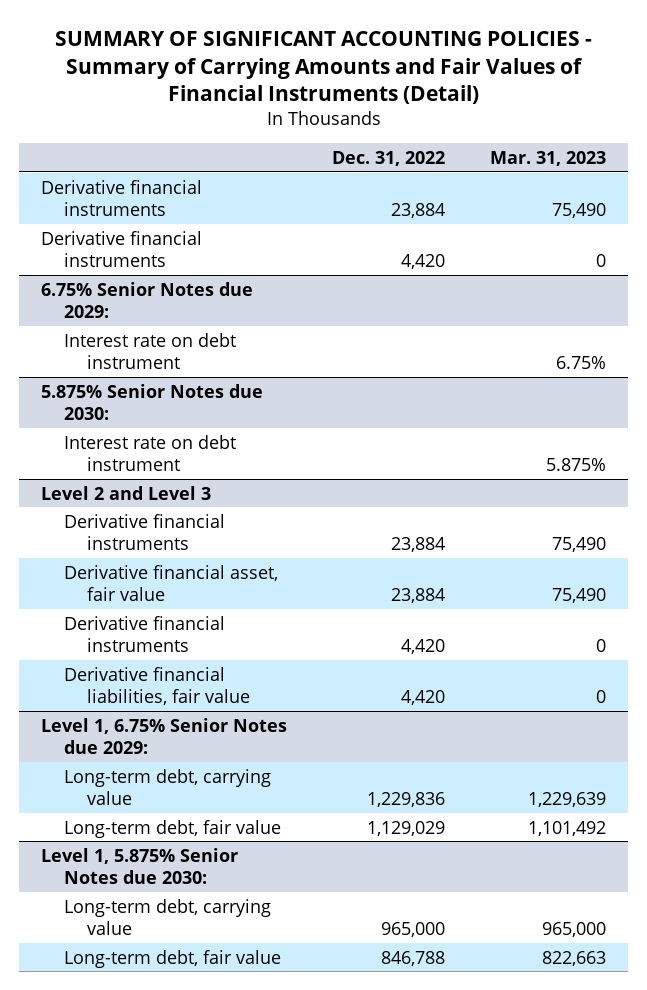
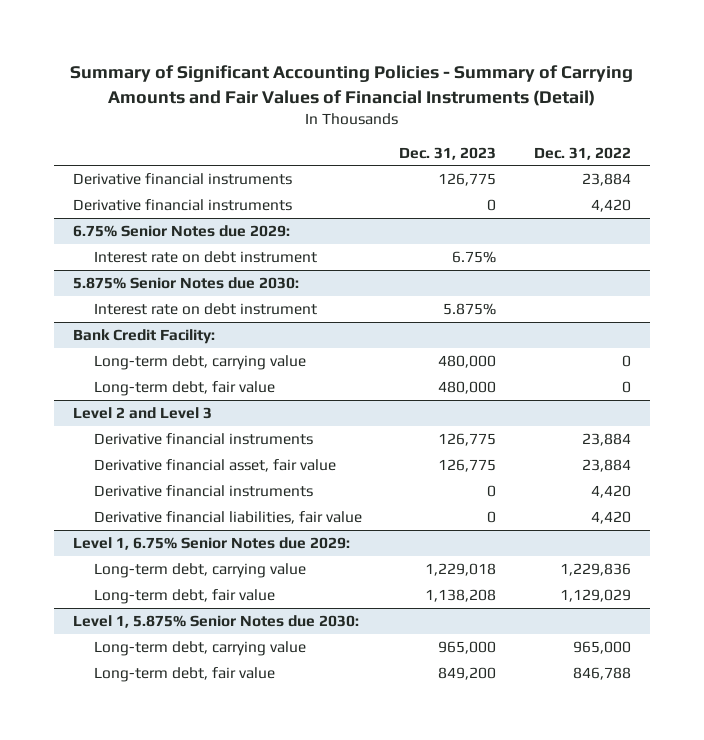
- SUMMARY OF SIGNIFICANT ACCOUNTING POLICIES - Summary of Carrying Amounts and Fair Values of Financial Instruments (Detail)
+ Summary of Significant Accounting Policies - Summary of Carrying Amounts and Fair Values of Financial Instruments (Detail)
- | Dec. 31, 2022 | Mar. 31, 2023
+ | Dec. 31, 2023 | Dec. 31, 2022
+ Bank Credit Facility:
+ Long-term debt, carrying value | 480,000 | 0
+ Long-term debt, fair value | 480,000 | 0

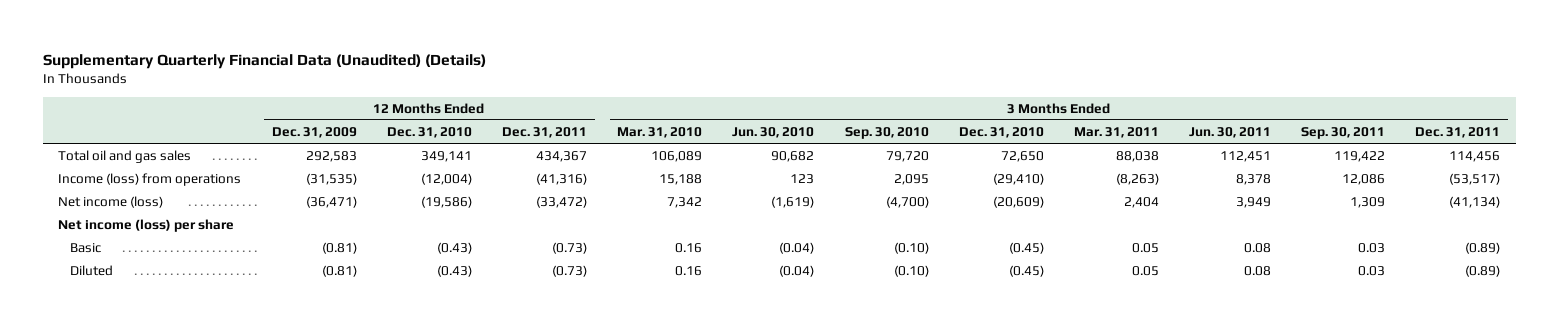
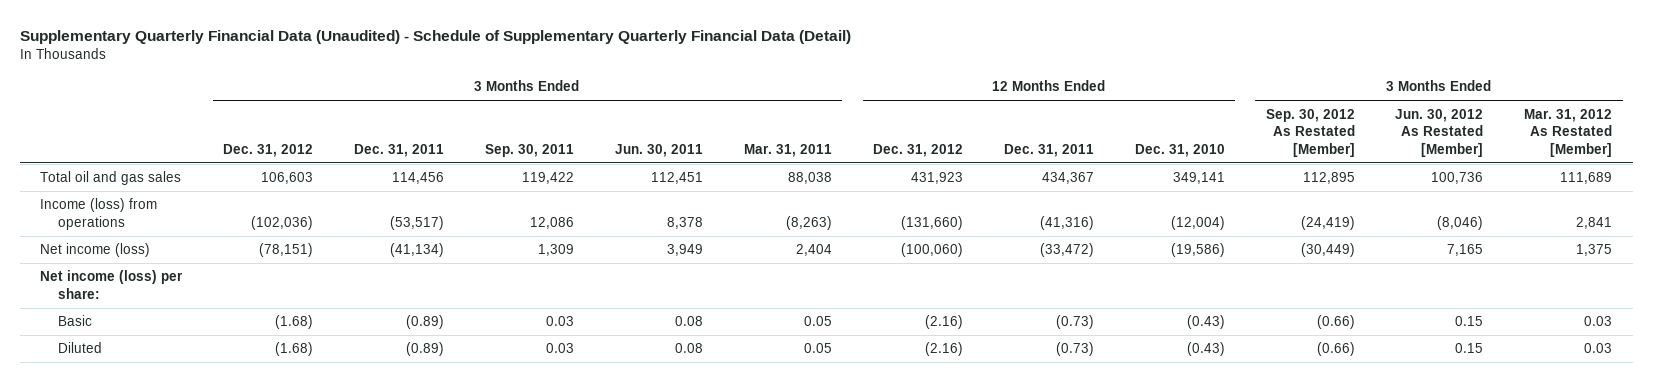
- Supplementary Quarterly Financial Data (Unaudited) (Details)
+ Supplementary Quarterly Financial Data (Unaudited) - Schedule of Supplementary Quarterly Financial Data (Detail)
- | 12 Months Ended Dec. 31, 2009 | 12 Months Ended Dec. 31, 2010 | 12 Months Ended Dec. 31, 2011 | 3 Months Ended Mar. 31, 2010 | 3 Months Ended Jun. 30, 2010 | 3 Months Ended Sep. 30, 2010 | 3 Months Ended Dec. 31, 2010 | 3 Months Ended Mar. 31, 2011 | 3 Months Ended Jun. 30, 2011 | 3 Months Ended Sep. 30, 2011 | 3 Months Ended Dec. 31, 2011
+ | 3 Months Ended Dec. 31, 2012 | 3 Months Ended Dec. 31, 2011 | 3 Months Ended Sep. 30, 2011 | 3 Months Ended Jun. 30, 2011 | 3 Months Ended Mar. 31, 2011 | 12 Months Ended Dec. 31, 2012 | 12 Months Ended Dec. 31, 2011 | 12 Months Ended Dec. 31, 2010 | 3 Months Ended Sep. 30, 2012 As Restated [Member] | 3 Months Ended Jun. 30, 2012 As Restated [Member] | 3 Months Ended Mar. 31, 2012 As Restated [Member]
- Net income (loss) per share
+ Net income (loss) per share:

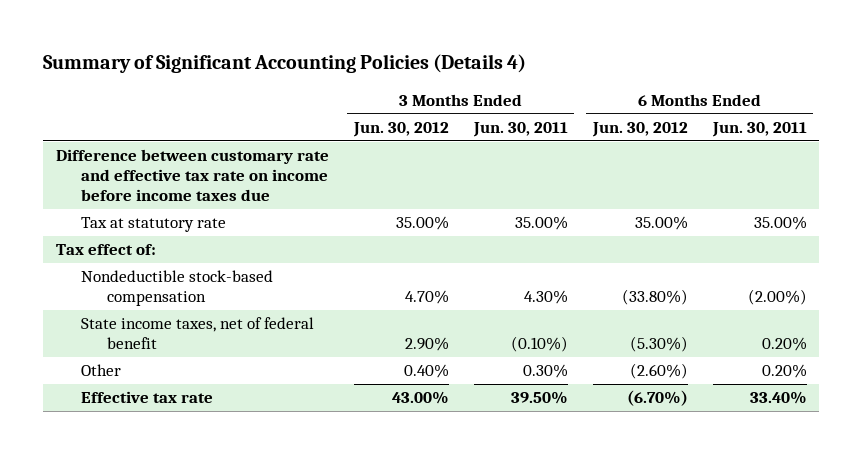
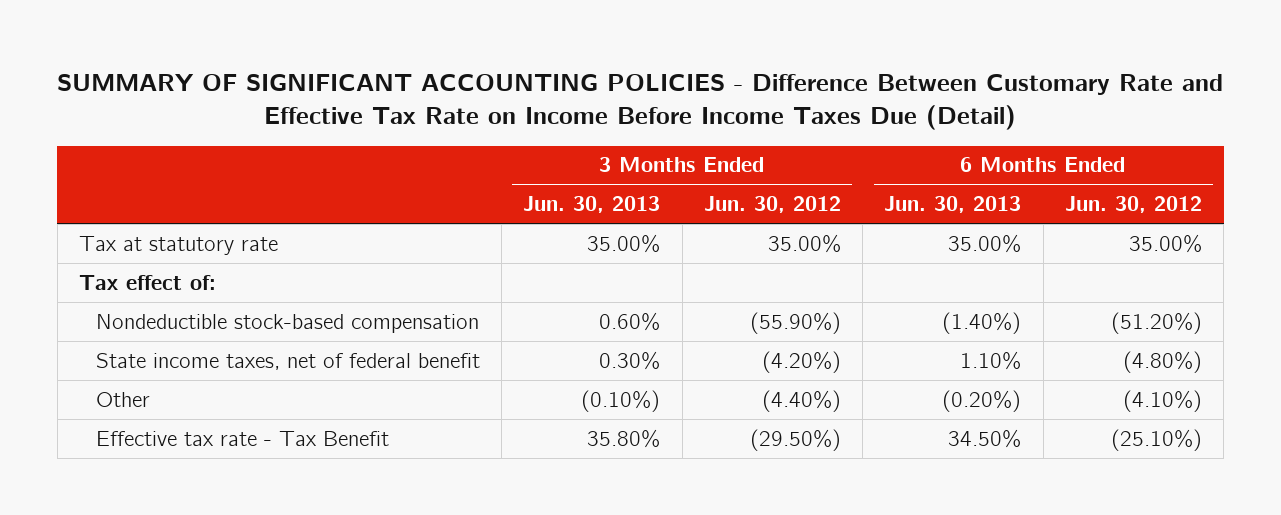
- Summary of Significant Accounting Policies (Details 4)
+ SUMMARY OF SIGNIFICANT ACCOUNTING POLICIES - Difference Between Customary Rate and Effective Tax Rate on Income Before Income Taxes Due (Detail)
- | 3 Months Ended Jun. 30, 2012 | 3 Months Ended Jun. 30, 2011 | 6 Months Ended Jun. 30, 2012 | 6 Months Ended Jun. 30, 2011
+ | 3 Months Ended Jun. 30, 2013 | 3 Months Ended Jun. 30, 2012 | 6 Months Ended Jun. 30, 2013 | 6 Months Ended Jun. 30, 2012
- Difference between customary rate and effective tax rate on income before income taxes due
- Nondeductible stock-based compensation | 4.70% | 4.30% | (33.80%) | (2.00%)
- State income taxes, net of federal benefit | 2.90% | (0.10%) | (5.30%) | 0.20%
- Other | 0.40% | 0.30% | (2.60%) | 0.20%
- Effective tax rate | 43.00% | 39.50% | (6.70%) | 33.40%
+ Nondeductible stock-based compensation | 0.60% | (55.90%) | (1.40%) | (51.20%)
+ State income taxes, net of federal benefit | 0.30% | (4.20%) | 1.10% | (4.80%)
+ Other | (0.10%) | (4.40%) | (0.20%) | (4.10%)
+ Effective tax rate - Tax Benefit | 35.80% | (29.50%) | 34.50% | (25.10%)

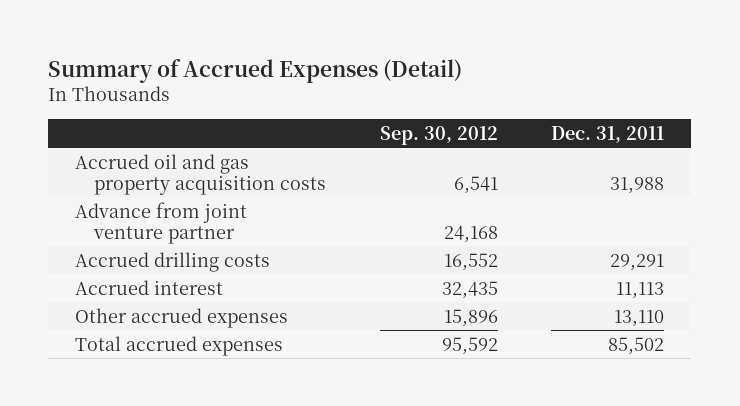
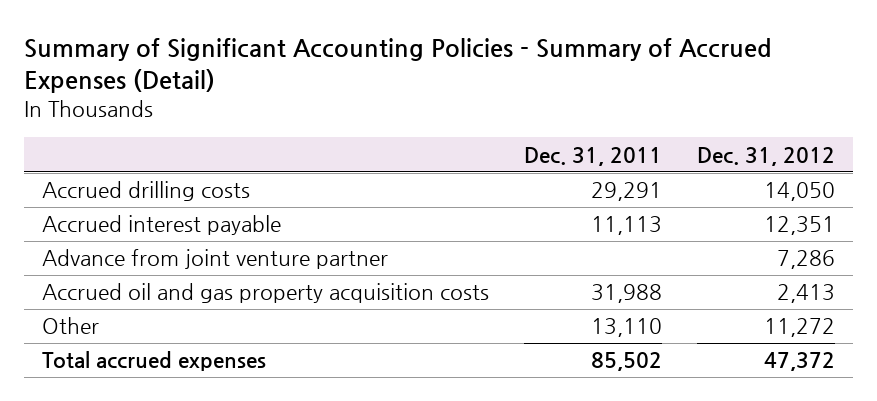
- Summary of Accrued Expenses (Detail)
+ Summary of Significant Accounting Policies - Summary of Accrued Expenses (Detail)
- | Sep. 30, 2012 | Dec. 31, 2011
+ | Dec. 31, 2011 | Dec. 31, 2012
- Accrued interest | 32,435 | 11,113
- Other accrued expenses | 15,896 | 13,110
+ Accrued interest payable | 11,113 | 12,351
moved down: Advance from joint venture partner | | 7,286
moved down: Accrued oil and gas property acquisition costs | 31,988 | 2,413
+ Other | 13,110 | 11,272

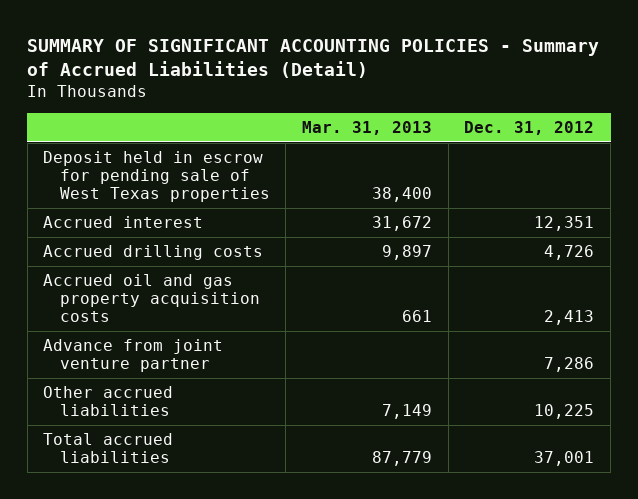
- Summary of Significant Accounting Policies - Summary of Accrued Expenses (Detail)
+ SUMMARY OF SIGNIFICANT ACCOUNTING POLICIES - Summary of Accrued Liabilities (Detail)
- | Dec. 31, 2011 | Dec. 31, 2012
+ | Mar. 31, 2013 | Dec. 31, 2012
- Accrued drilling costs | 29,291 | 14,050
- Accrued interest payable | 11,113 | 12,351
+ Deposit held in escrow for pending sale of West Texas properties | 38,400 |
+ Accrued interest | 31,672 | 12,351
+ Accrued drilling costs | 9,897 | 4,726
- Other | 13,110 | 11,272
- Total accrued expenses | 85,502 | 47,372
moved down: Advance from joint venture partner | | 7,286
+ Other accrued liabilities | 7,149 | 10,225
+ Total accrued liabilities | 87,779 | 37,001

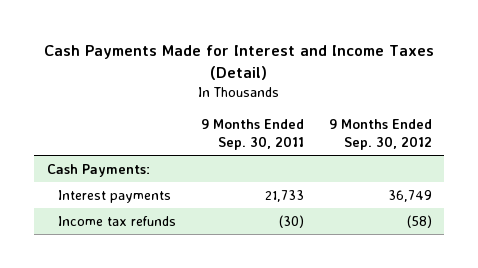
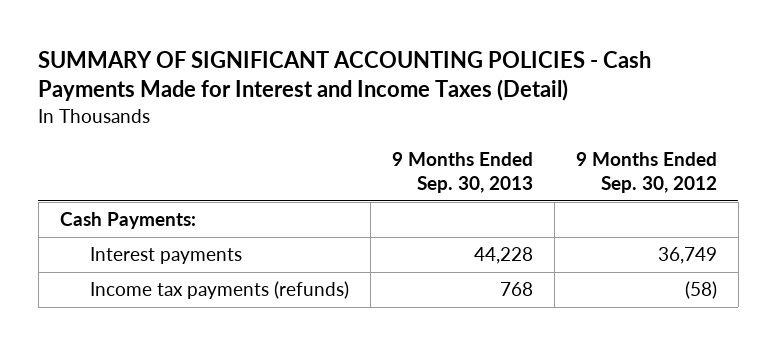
- Cash Payments Made for Interest and Income Taxes (Detail)
+ SUMMARY OF SIGNIFICANT ACCOUNTING POLICIES - Cash Payments Made for Interest and Income Taxes (Detail)
- | 9 Months Ended Sep. 30, 2011 | 9 Months Ended Sep. 30, 2012
+ | 9 Months Ended Sep. 30, 2013 | 9 Months Ended Sep. 30, 2012
- Income tax refunds | (30) | (58)
+ Income tax payments (refunds) | 768 | (58)

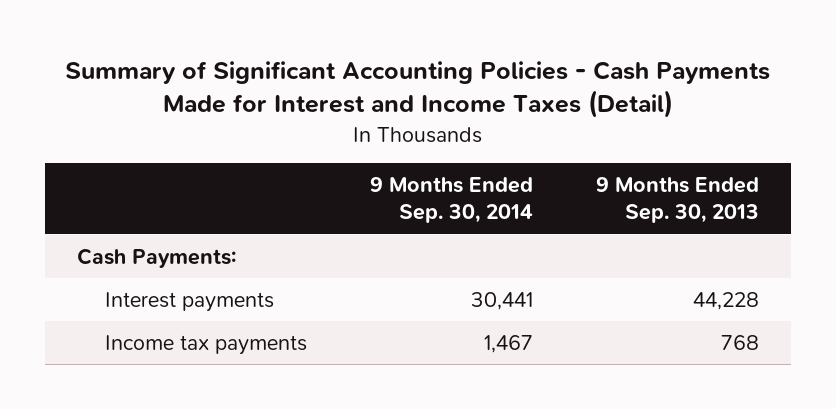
- SUMMARY OF SIGNIFICANT ACCOUNTING POLICIES - Cash Payments Made for Interest and Income Taxes (Detail)
+ Summary of Significant Accounting Policies - Cash Payments Made for Interest and Income Taxes (Detail)
- | 9 Months Ended Sep. 30, 2013 | 9 Months Ended Sep. 30, 2012
+ | 9 Months Ended Sep. 30, 2014 | 9 Months Ended Sep. 30, 2013
- Income tax payments (refunds) | 768 | (58)
+ Income tax payments | 1,467 | 768

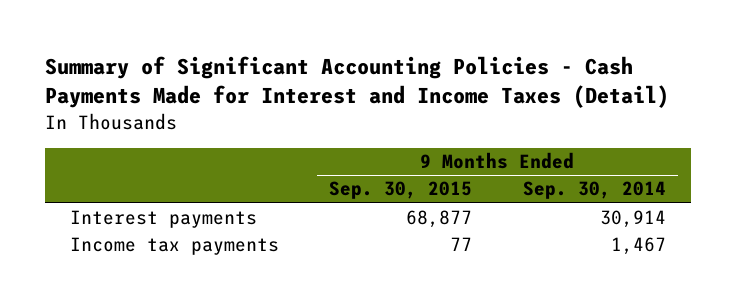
- | 9 Months Ended Sep. 30, 2014 | 9 Months Ended Sep. 30, 2013
+ | 9 Months Ended Sep. 30, 2015 | 9 Months Ended Sep. 30, 2014
- Cash Payments:
- Interest payments | 30,441 | 44,228
+ Interest payments | 68,877 | 30,914

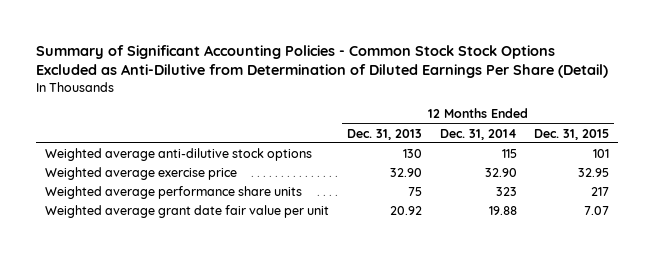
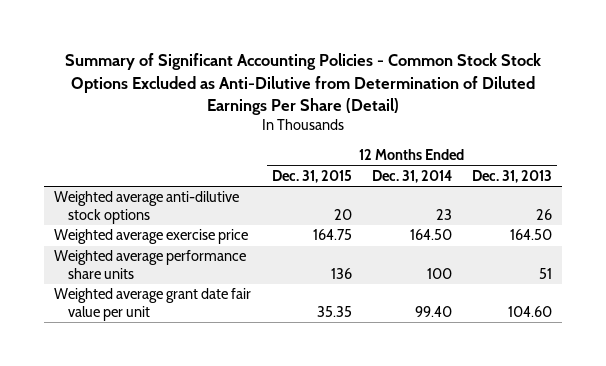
- | 12 Months Ended Dec. 31, 2013 | 12 Months Ended Dec. 31, 2014 | 12 Months Ended Dec. 31, 2015
+ | 12 Months Ended Dec. 31, 2015 | 12 Months Ended Dec. 31, 2014 | 12 Months Ended Dec. 31, 2013
- Weighted average anti-dilutive stock options | 130 | 115 | 101
- Weighted average exercise price | 32.90 | 32.90 | 32.95
- Weighted average performance share units | 75 | 323 | 217
- Weighted average grant date fair value per unit | 20.92 | 19.88 | 7.07
+ Weighted average anti-dilutive stock options | 20 | 23 | 26
+ Weighted average exercise price | 164.75 | 164.50 | 164.50
+ Weighted average performance share units | 136 | 100 | 51
+ Weighted average grant date fair value per unit | 35.35 | 99.40 | 104.60

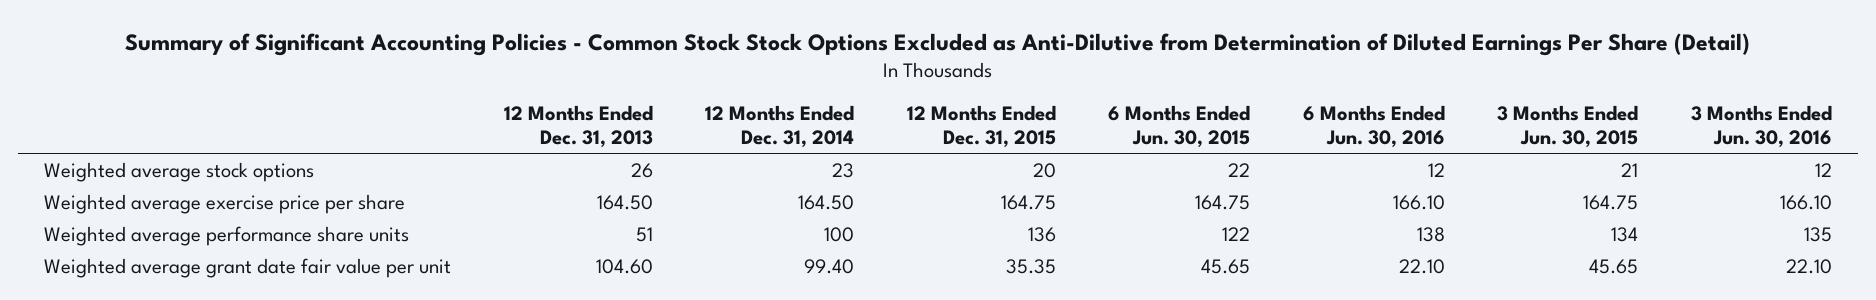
- | 12 Months Ended Dec. 31, 2015 | 12 Months Ended Dec. 31, 2014 | 12 Months Ended Dec. 31, 2013
+ | 12 Months Ended Dec. 31, 2013 | 12 Months Ended Dec. 31, 2014 | 12 Months Ended Dec. 31, 2015 | 6 Months Ended Jun. 30, 2015 | 6 Months Ended Jun. 30, 2016 | 3 Months Ended Jun. 30, 2015 | 3 Months Ended Jun. 30, 2016
- Weighted average anti-dilutive stock options | 20 | 23 | 26
- Weighted average exercise price | 164.75 | 164.50 | 164.50
+ Weighted average stock options | 26 | 23 | 20 | 22 | 12 | 21 | 12
+ Weighted average exercise price per share | 164.50 | 164.50 | 164.75 | 164.75 | 166.10 | 164.75 | 166.10

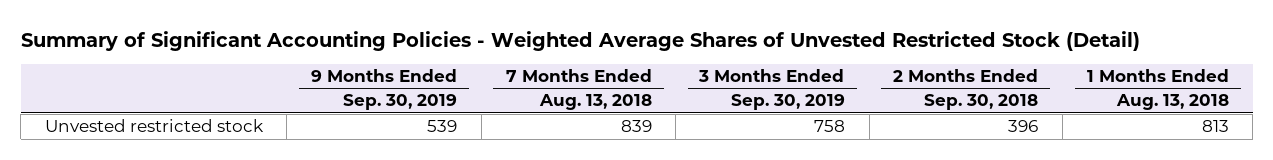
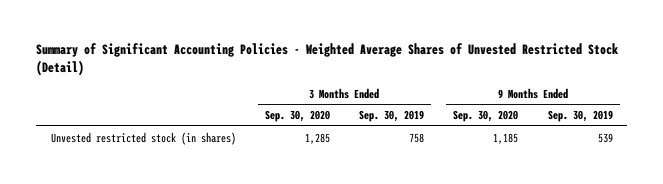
- | 9 Months Ended Sep. 30, 2019 | 7 Months Ended Aug. 13, 2018 | 3 Months Ended Sep. 30, 2019 | 2 Months Ended Sep. 30, 2018 | 1 Months Ended Aug. 13, 2018
+ | 3 Months Ended Sep. 30, 2020 | 3 Months Ended Sep. 30, 2019 | 9 Months Ended Sep. 30, 2020 | 9 Months Ended Sep. 30, 2019
- Unvested restricted stock | 539 | 839 | 758 | 396 | 813
+ Unvested restricted stock (in shares) | 1,285 | 758 | 1,185 | 539

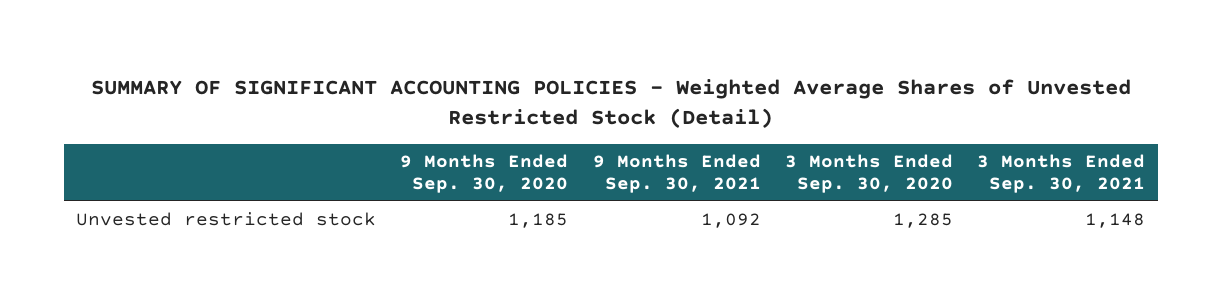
- Summary of Significant Accounting Policies - Weighted Average Shares of Unvested Restricted Stock (Detail)
+ SUMMARY OF SIGNIFICANT ACCOUNTING POLICIES - Weighted Average Shares of Unvested Restricted Stock (Detail)
- | 3 Months Ended Sep. 30, 2020 | 3 Months Ended Sep. 30, 2019 | 9 Months Ended Sep. 30, 2020 | 9 Months Ended Sep. 30, 2019
+ | 9 Months Ended Sep. 30, 2020 | 9 Months Ended Sep. 30, 2021 | 3 Months Ended Sep. 30, 2020 | 3 Months Ended Sep. 30, 2021
- Unvested restricted stock (in shares) | 1,285 | 758 | 1,185 | 539
+ Unvested restricted stock | 1,185 | 1,092 | 1,285 | 1,148

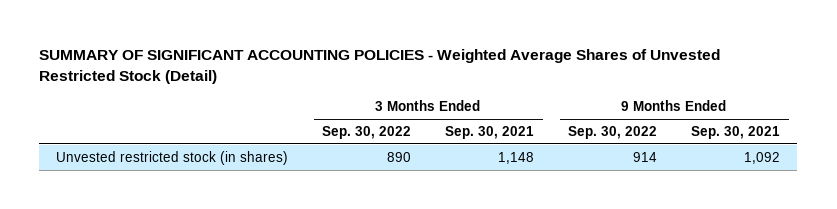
- | 9 Months Ended Sep. 30, 2020 | 9 Months Ended Sep. 30, 2021 | 3 Months Ended Sep. 30, 2020 | 3 Months Ended Sep. 30, 2021
+ | 3 Months Ended Sep. 30, 2022 | 3 Months Ended Sep. 30, 2021 | 9 Months Ended Sep. 30, 2022 | 9 Months Ended Sep. 30, 2021
- Unvested restricted stock | 1,185 | 1,092 | 1,285 | 1,148
+ Unvested restricted stock (in shares) | 890 | 1,148 | 914 | 1,092

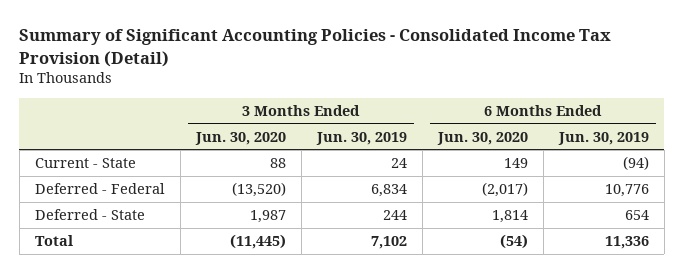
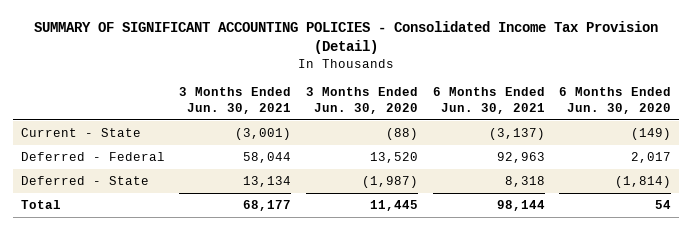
- Summary of Significant Accounting Policies - Consolidated Income Tax Provision (Detail)
+ SUMMARY OF SIGNIFICANT ACCOUNTING POLICIES - Consolidated Income Tax Provision (Detail)
- | 3 Months Ended Jun. 30, 2020 | 3 Months Ended Jun. 30, 2019 | 6 Months Ended Jun. 30, 2020 | 6 Months Ended Jun. 30, 2019
+ | 3 Months Ended Jun. 30, 2021 | 3 Months Ended Jun. 30, 2020 | 6 Months Ended Jun. 30, 2021 | 6 Months Ended Jun. 30, 2020
- Current - State | 88 | 24 | 149 | (94)
- Deferred - Federal | (13,520) | 6,834 | (2,017) | 10,776
- Deferred - State | 1,987 | 244 | 1,814 | 654
- Total | (11,445) | 7,102 | (54) | 11,336
+ Current - State | (3,001) | (88) | (3,137) | (149)
+ Deferred - Federal | 58,044 | 13,520 | 92,963 | 2,017
+ Deferred - State | 13,134 | (1,987) | 8,318 | (1,814)
+ Total | 68,177 | 11,445 | 98,144 | 54

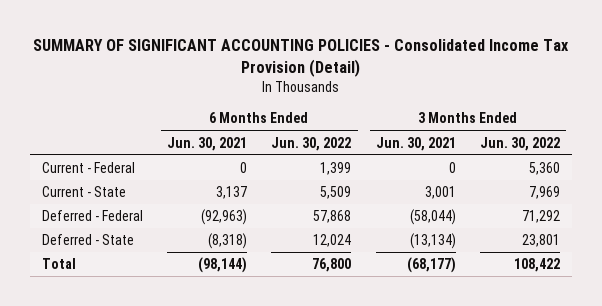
- | 3 Months Ended Jun. 30, 2021 | 3 Months Ended Jun. 30, 2020 | 6 Months Ended Jun. 30, 2021 | 6 Months Ended Jun. 30, 2020
+ | 6 Months Ended Jun. 30, 2021 | 6 Months Ended Jun. 30, 2022 | 3 Months Ended Jun. 30, 2021 | 3 Months Ended Jun. 30, 2022
- Current - State | (3,001) | (88) | (3,137) | (149)
- Deferred - Federal | 58,044 | 13,520 | 92,963 | 2,017
- Deferred - State | 13,134 | (1,987) | 8,318 | (1,814)
- Total | 68,177 | 11,445 | 98,144 | 54
+ Current - Federal | 0 | 1,399 | 0 | 5,360
+ Current - State | 3,137 | 5,509 | 3,001 | 7,969
+ Deferred - Federal | (92,963) | 57,868 | (58,044) | 71,292
+ Deferred - State | (8,318) | 12,024 | (13,134) | 23,801
+ Total | (98,144) | 76,800 | (68,177) | 108,422

